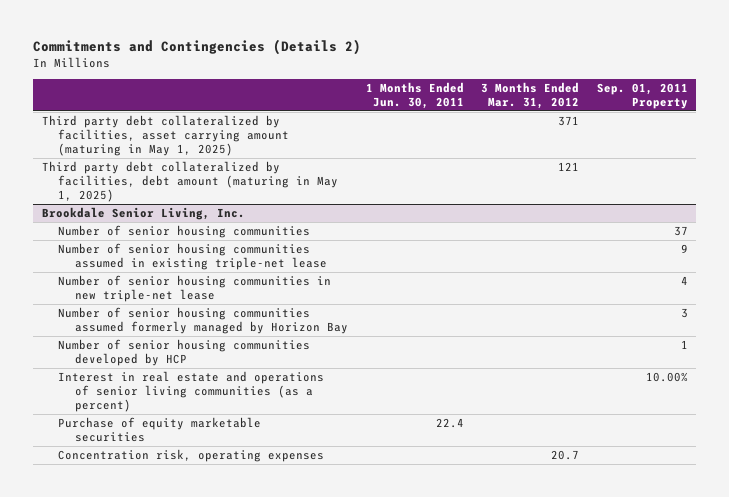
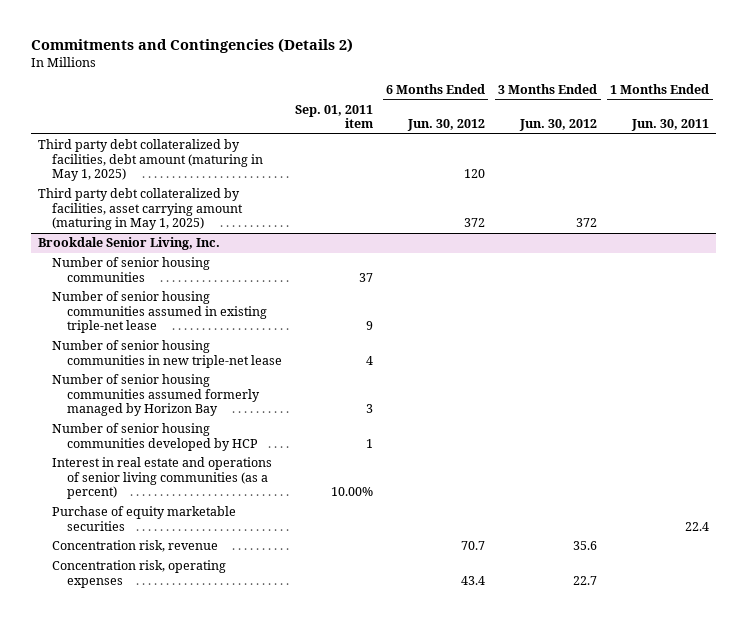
- | 1 Months Ended Jun. 30, 2011 | 3 Months Ended Mar. 31, 2012 | Sep. 01, 2011 Property
+ | Sep. 01, 2011 item | 6 Months Ended Jun. 30, 2012 | 3 Months Ended Jun. 30, 2012 | 1 Months Ended Jun. 30, 2011
moved down: Third party debt collateralized by facilities, asset carrying amount (maturing in May 1, 2025) | | 372 | 372 |
@ Brookdale Senior Living, Inc.
+ Concentration risk, revenue | | 70.7 | 35.6 |

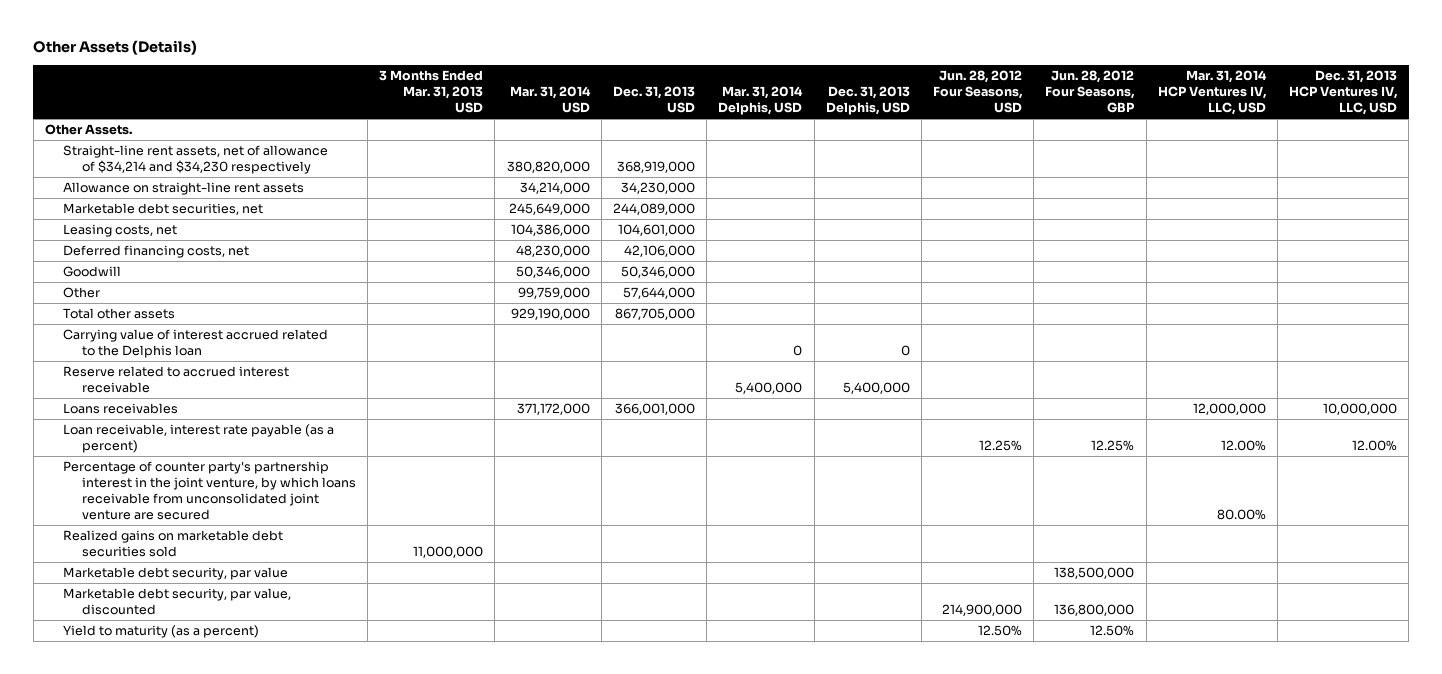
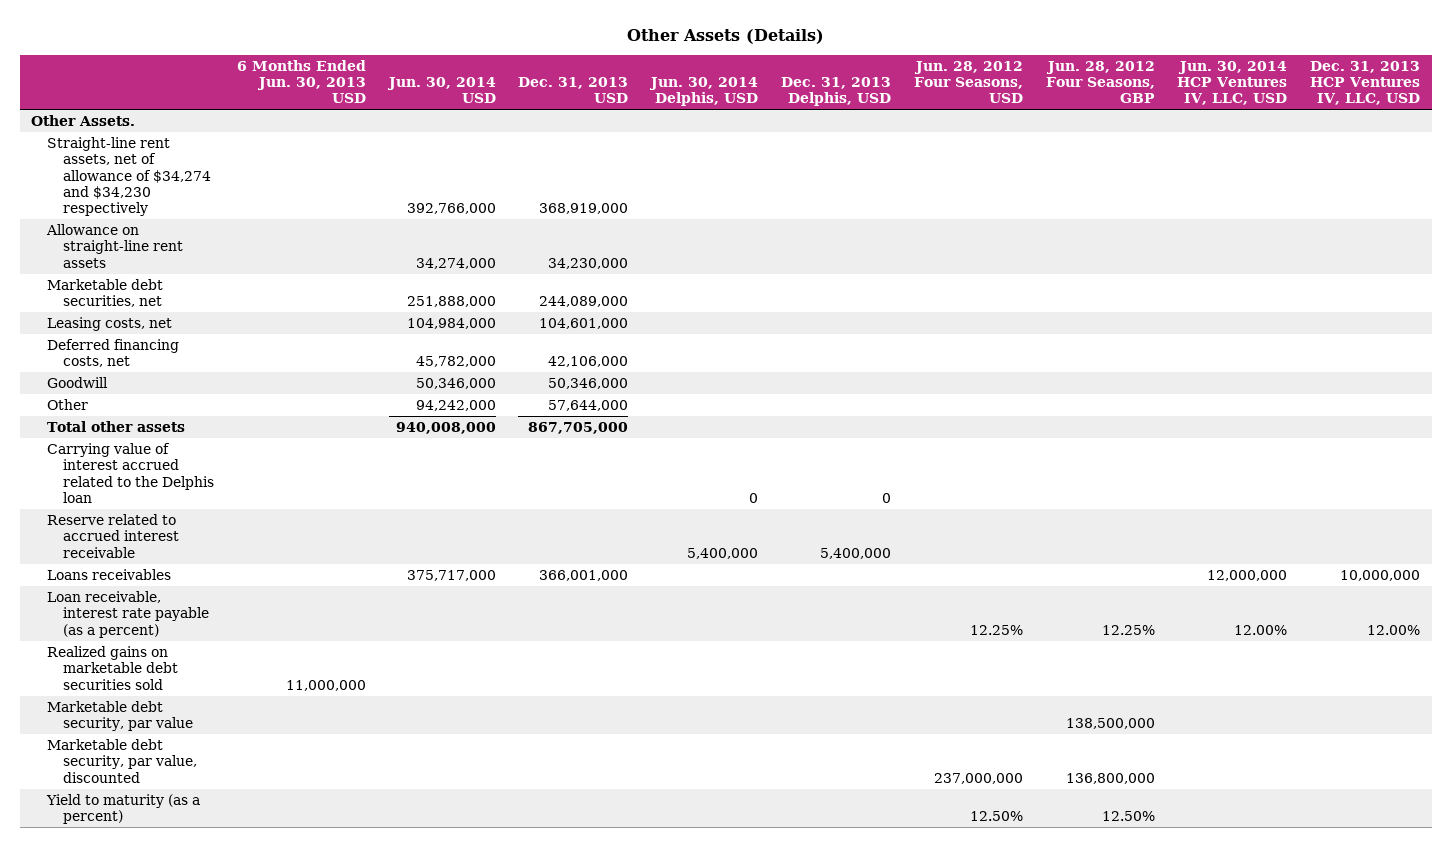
- | 3 Months Ended Mar. 31, 2013 USD | Mar. 31, 2014 USD | Dec. 31, 2013 USD | Mar. 31, 2014 Delphis, USD | Dec. 31, 2013 Delphis, USD | Jun. 28, 2012 Four Seasons, USD | Jun. 28, 2012 Four Seasons, GBP | Mar. 31, 2014 HCP Ventures IV, LLC, USD | Dec. 31, 2013 HCP Ventures IV, LLC, USD
+ | 6 Months Ended Jun. 30, 2013 USD | Jun. 30, 2014 USD | Dec. 31, 2013 USD | Jun. 30, 2014 Delphis, USD | Dec. 31, 2013 Delphis, USD | Jun. 28, 2012 Four Seasons, USD | Jun. 28, 2012 Four Seasons, GBP | Jun. 30, 2014 HCP Ventures IV, LLC, USD | Dec. 31, 2013 HCP Ventures IV, LLC, USD
- Straight-line rent assets, net of allowance of $34,214 and $34,230 respectively | | 380,820,000 | 368,919,000 | | | | | |
+ Straight-line rent assets, net of allowance of $34,274 and $34,230 respectively | | 392,766,000 | 368,919,000 | | | | | |
- Percentage of counter party's partnership interest in the joint venture, by which loans receivable from unconsolidated joint venture are secured | | | | | | | | 80.00% |
- Marketable debt security, par value, discounted | | | | | | 214,900,000 | 136,800,000 | |
+ Marketable debt security, par value, discounted | | | | | | 237,000,000 | 136,800,000 | |

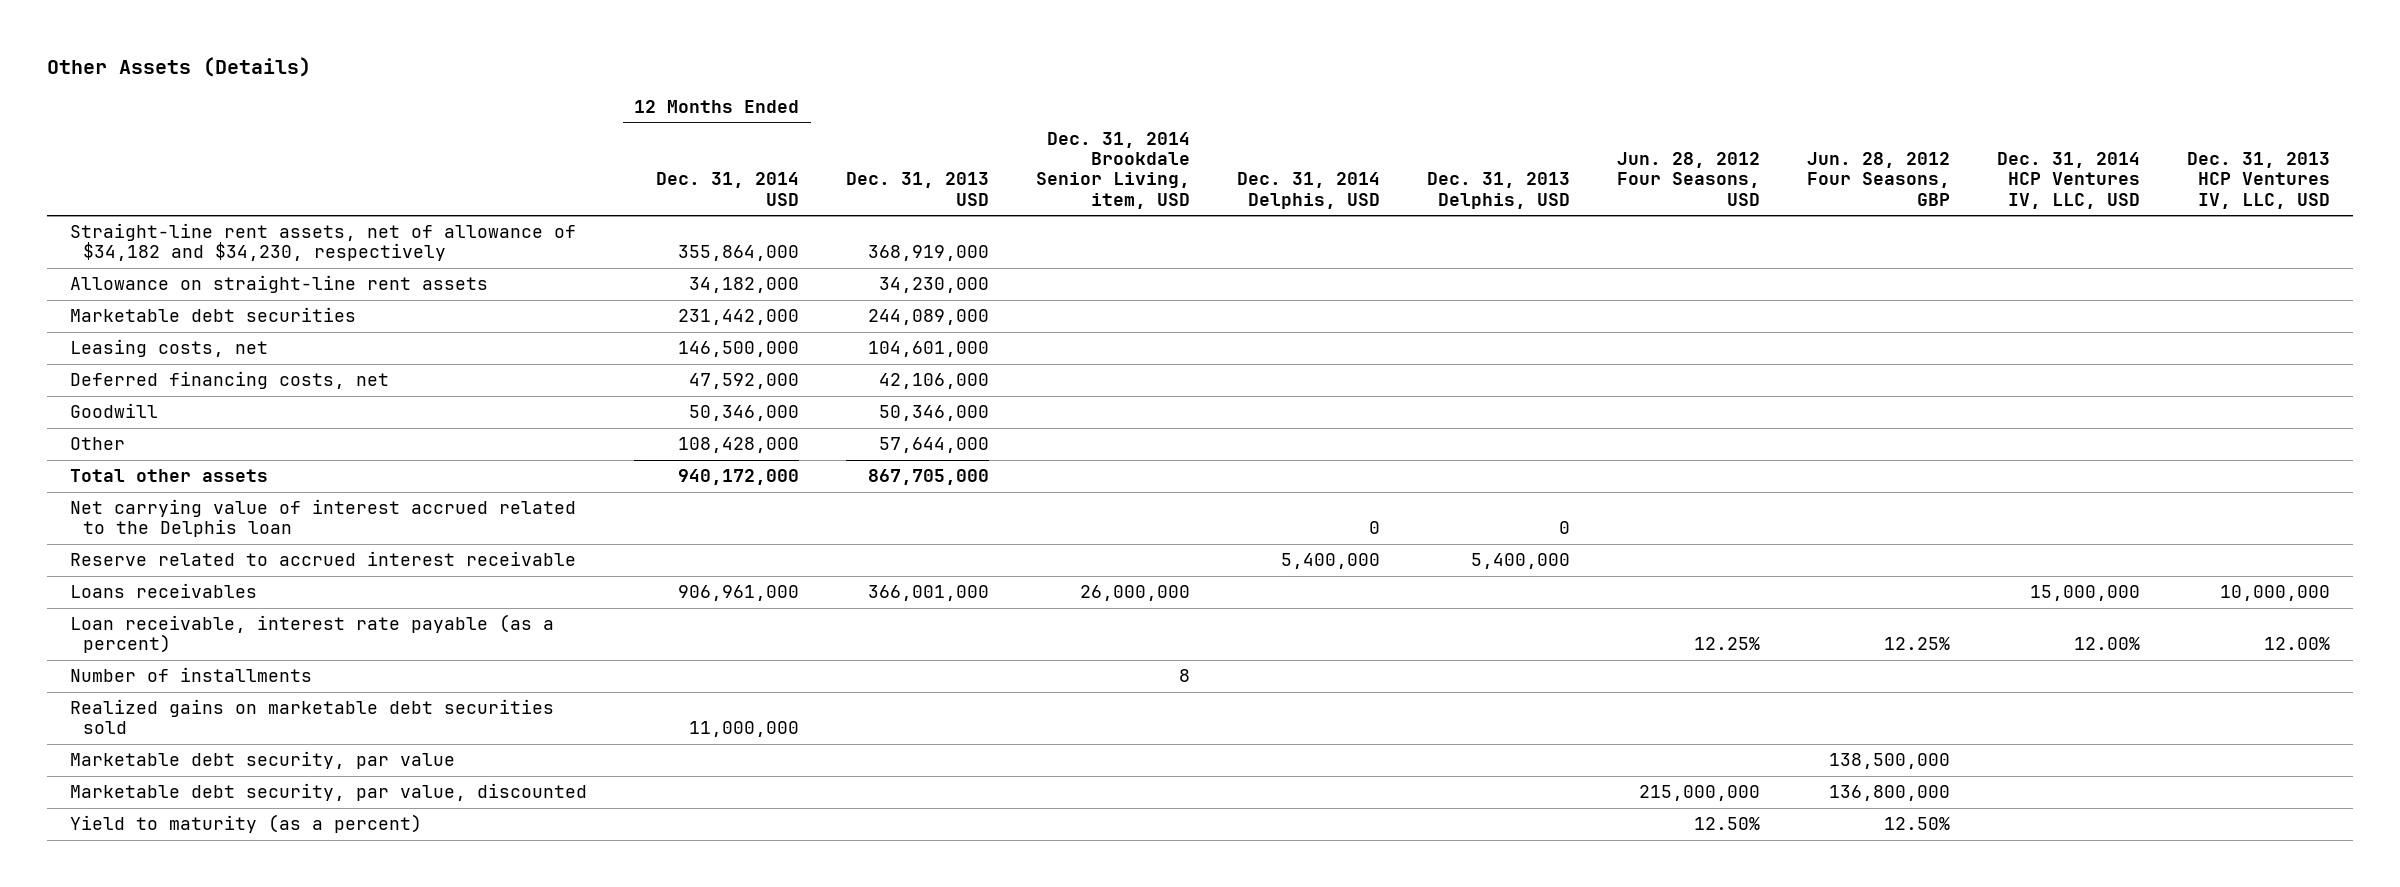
- | 6 Months Ended Jun. 30, 2013 USD | Jun. 30, 2014 USD | Dec. 31, 2013 USD | Jun. 30, 2014 Delphis, USD | Dec. 31, 2013 Delphis, USD | Jun. 28, 2012 Four Seasons, USD | Jun. 28, 2012 Four Seasons, GBP | Jun. 30, 2014 HCP Ventures IV, LLC, USD | Dec. 31, 2013 HCP Ventures IV, LLC, USD
+ | 12 Months Ended Dec. 31, 2014 USD | Dec. 31, 2013 USD | Dec. 31, 2014 Brookdale Senior Living, item, USD | Dec. 31, 2014 Delphis, USD | Dec. 31, 2013 Delphis, USD | Jun. 28, 2012 Four Seasons, USD | Jun. 28, 2012 Four Seasons, GBP | Dec. 31, 2014 HCP Ventures IV, LLC, USD | Dec. 31, 2013 HCP Ventures IV, LLC, USD
- Other Assets.
- Straight-line rent assets, net of allowance of $34,274 and $34,230 respectively | | 392,766,000 | 368,919,000 | | | | | |
+ Straight-line rent assets, net of allowance of $34,182 and $34,230, respectively | 355,864,000 | 368,919,000 | | | | | | |
- Marketable debt securities, net | | 251,888,000 | 244,089,000 | | | | | |
+ Marketable debt securities | 231,442,000 | 244,089,000 | | | | | | |
- Carrying value of interest accrued related to the Delphis loan | | | | 0 | 0 | | | |
+ Net carrying value of interest accrued related to the Delphis loan | | | | 0 | 0 | | | |
+ Number of installments | | | 8 | | | | | |
- Marketable debt security, par value, discounted | | | | | | 237,000,000 | 136,800,000 | |
+ Marketable debt security, par value, discounted | | | | | | 215,000,000 | 136,800,000 | |

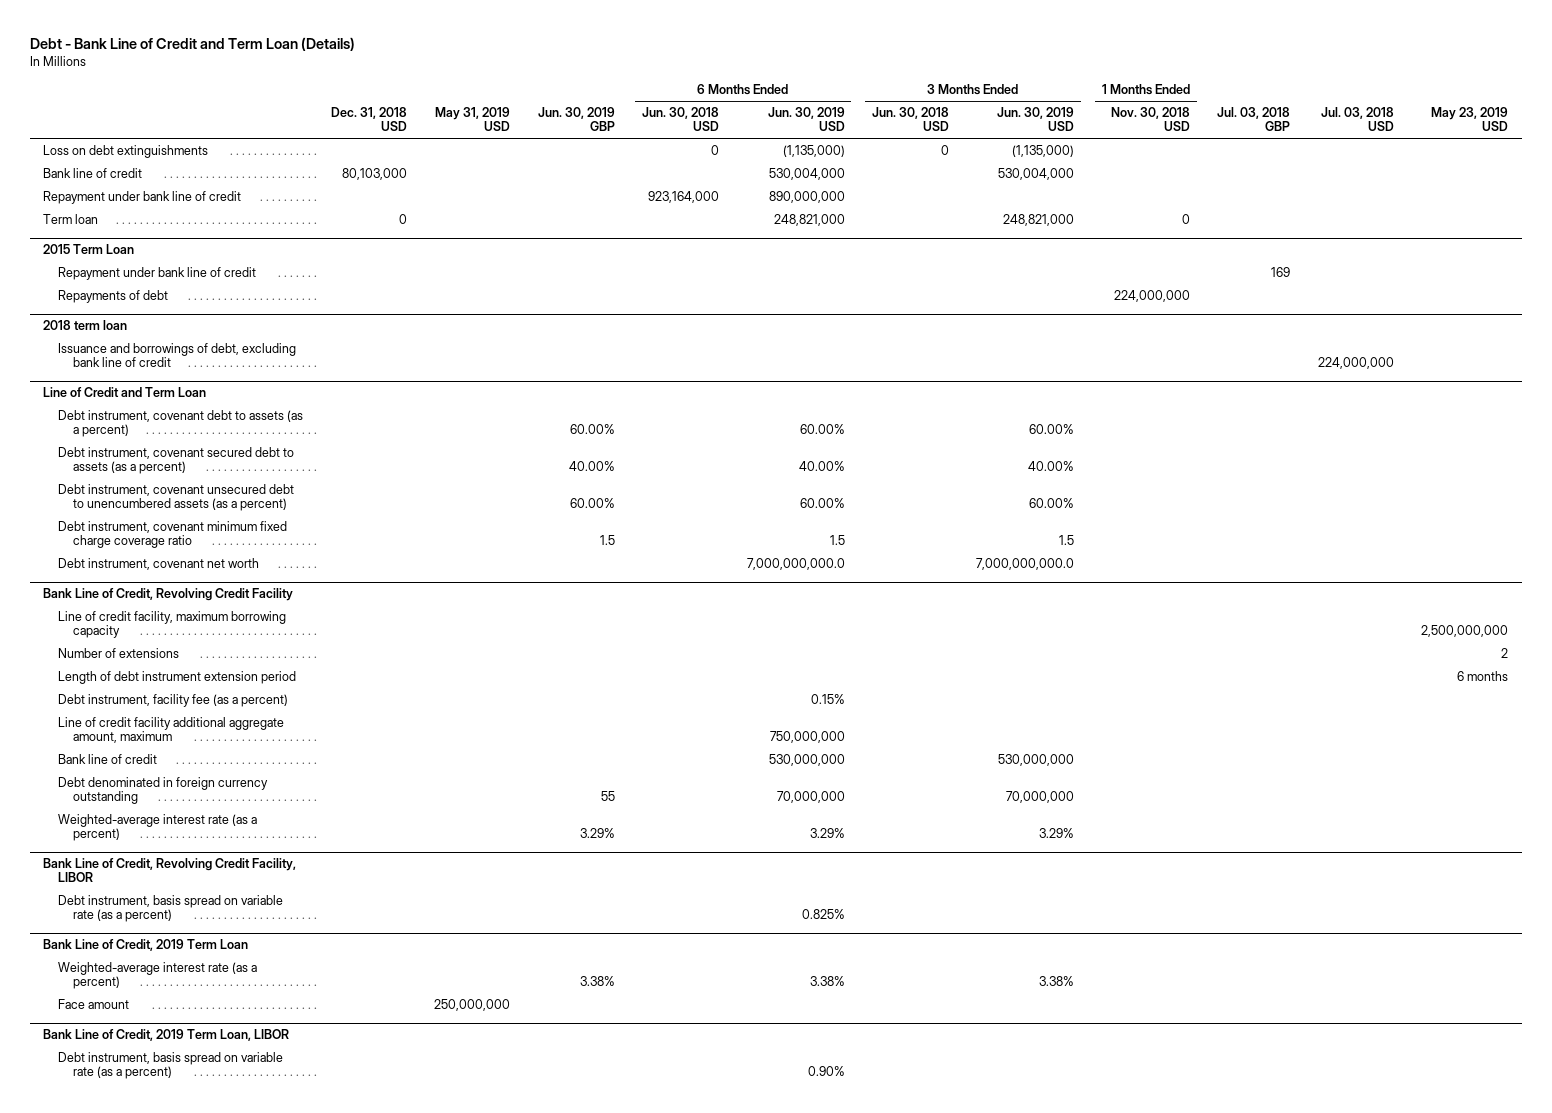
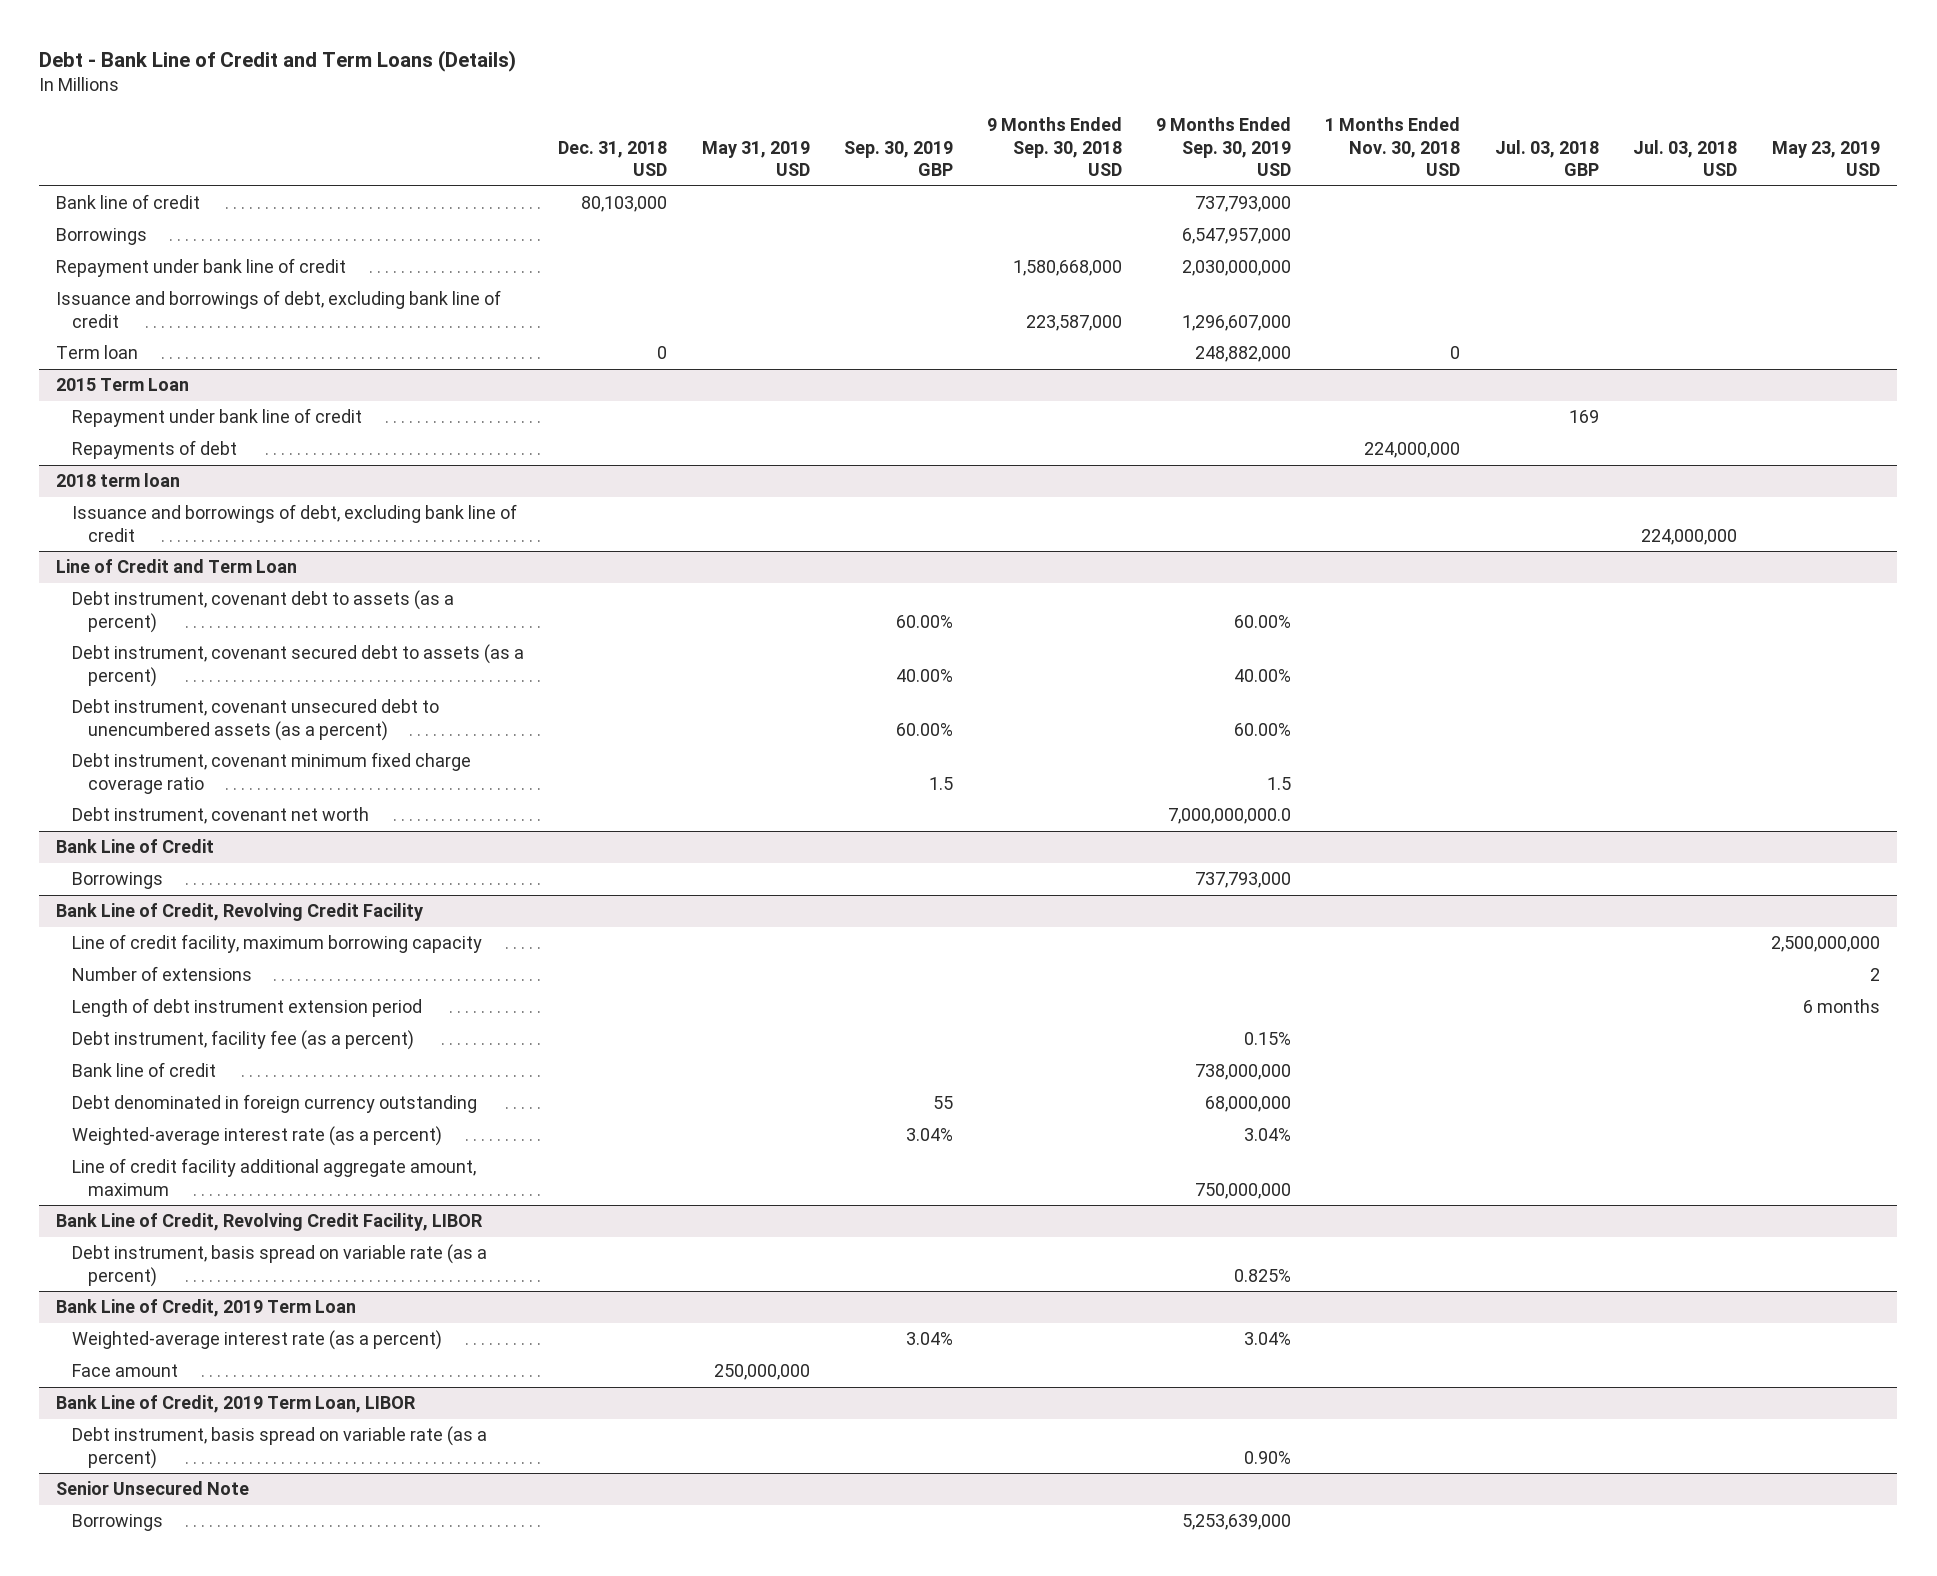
- Debt - Bank Line of Credit and Term Loan (Details)
+ Debt - Bank Line of Credit and Term Loans (Details)
- | Dec. 31, 2018 USD | May 31, 2019 USD | Jun. 30, 2019 GBP | 6 Months Ended Jun. 30, 2018 USD | 6 Months Ended Jun. 30, 2019 USD | 3 Months Ended Jun. 30, 2018 USD | 3 Months Ended Jun. 30, 2019 USD | 1 Months Ended Nov. 30, 2018 USD | Jul. 03, 2018 GBP | Jul. 03, 2018 USD | May 23, 2019 USD
+ | Dec. 31, 2018 USD | May 31, 2019 USD | Sep. 30, 2019 GBP | 9 Months Ended Sep. 30, 2018 USD | 9 Months Ended Sep. 30, 2019 USD | 1 Months Ended Nov. 30, 2018 USD | Jul. 03, 2018 GBP | Jul. 03, 2018 USD | May 23, 2019 USD
- Loss on debt extinguishments | | | | 0 | (1,135,000) | 0 | (1,135,000) | | | |
+ Borrowings | | | | | 6,547,957,000 | | | |
+ Issuance and borrowings of debt, excluding bank line of credit | | | | 223,587,000 | 1,296,607,000 | | | |
+ Bank Line of Credit
+ Borrowings | | | | | 737,793,000 | | | |
@ Bank Line of Credit, Revolving Credit Facility
moved down: Line of credit facility additional aggregate amount, maximum | | | | | 750,000,000 | | | |
+ Senior Unsecured Note
+ Borrowings | | | | | 5,253,639,000 | | | |

